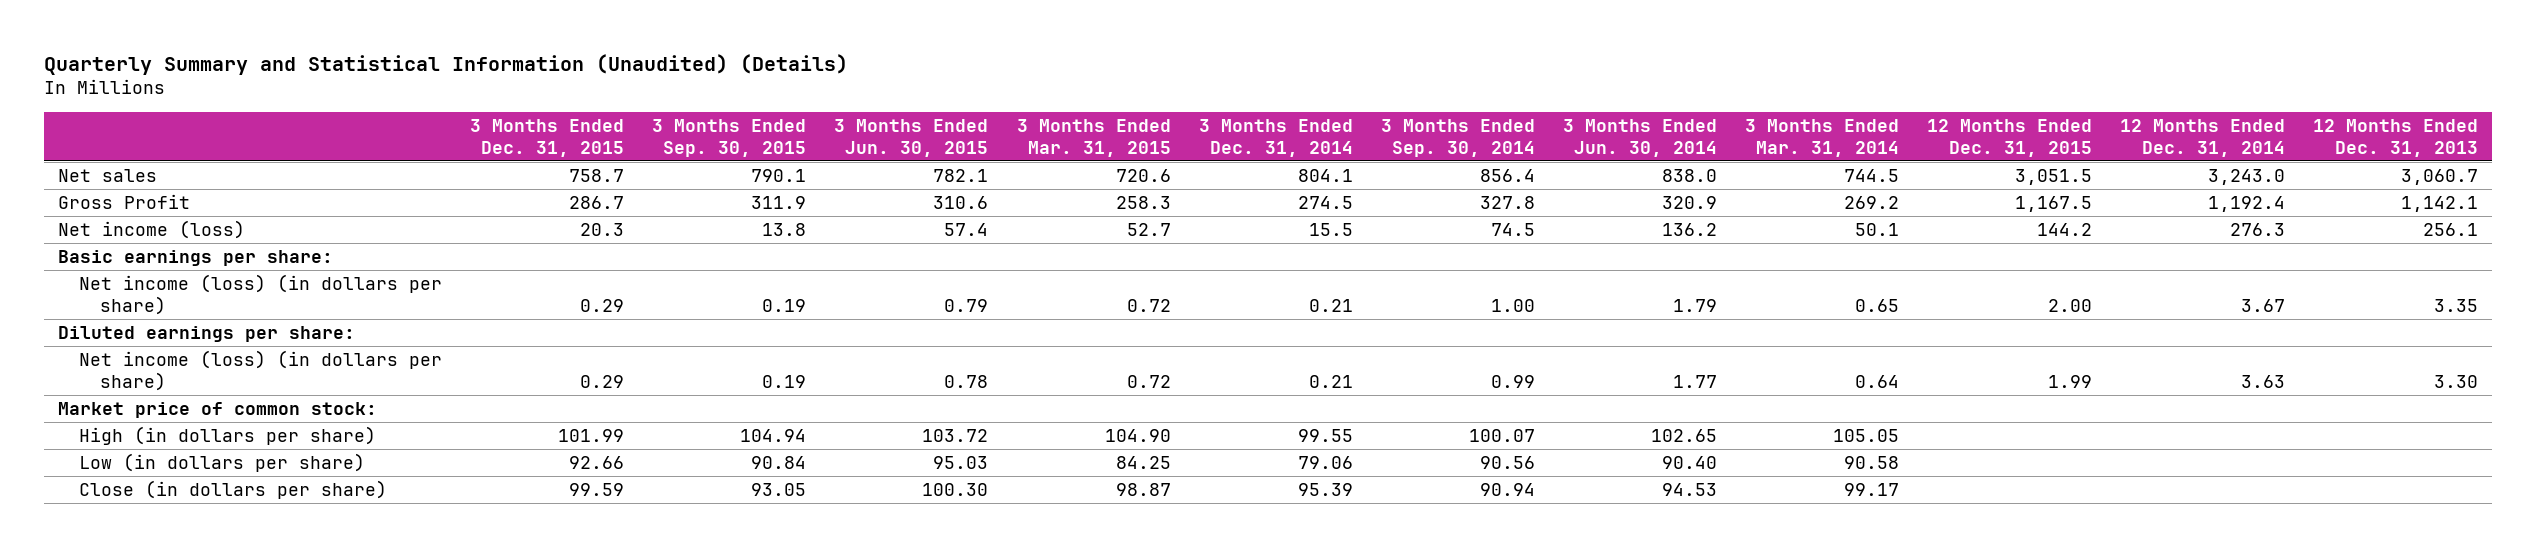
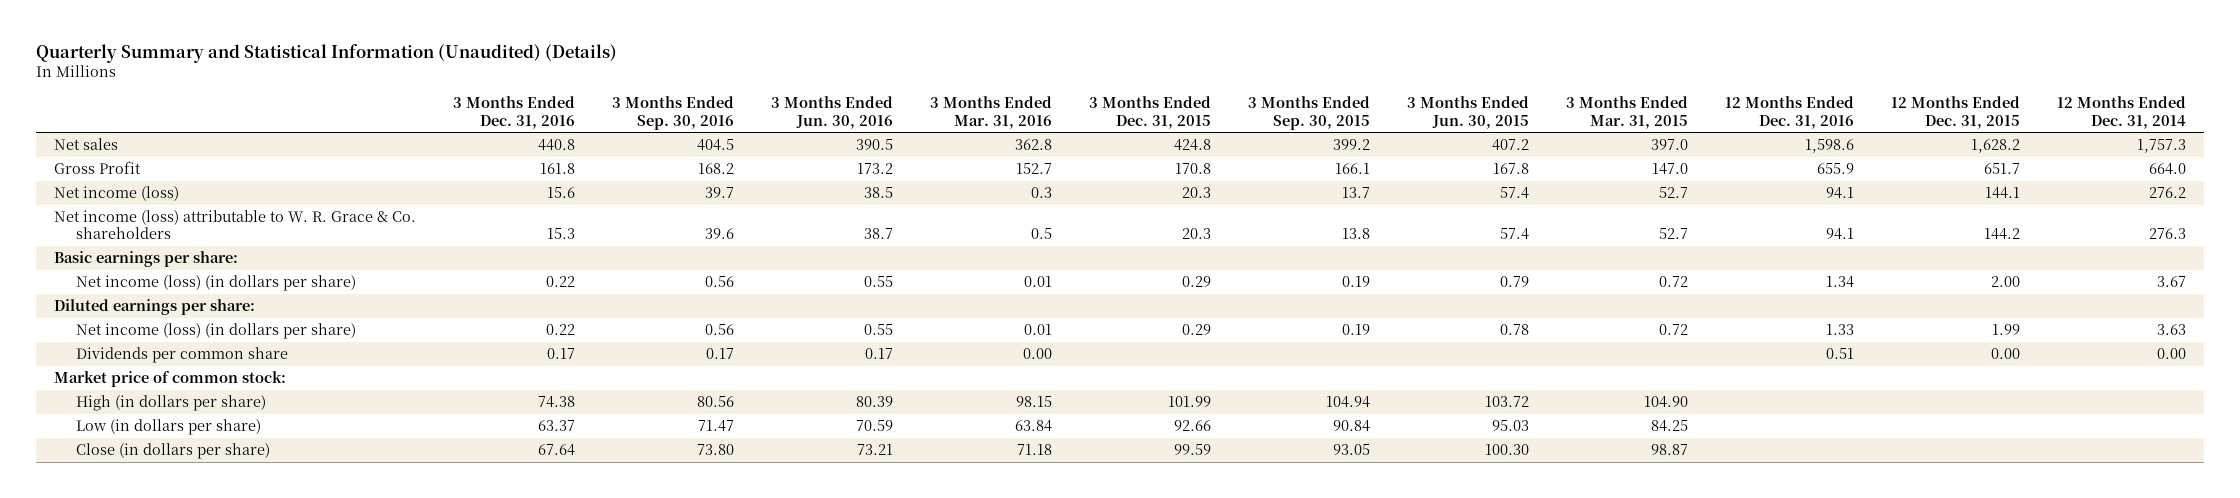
- | 3 Months Ended Dec. 31, 2015 | 3 Months Ended Sep. 30, 2015 | 3 Months Ended Jun. 30, 2015 | 3 Months Ended Mar. 31, 2015 | 3 Months Ended Dec. 31, 2014 | 3 Months Ended Sep. 30, 2014 | 3 Months Ended Jun. 30, 2014 | 3 Months Ended Mar. 31, 2014 | 12 Months Ended Dec. 31, 2015 | 12 Months Ended Dec. 31, 2014 | 12 Months Ended Dec. 31, 2013
+ | 3 Months Ended Dec. 31, 2016 | 3 Months Ended Sep. 30, 2016 | 3 Months Ended Jun. 30, 2016 | 3 Months Ended Mar. 31, 2016 | 3 Months Ended Dec. 31, 2015 | 3 Months Ended Sep. 30, 2015 | 3 Months Ended Jun. 30, 2015 | 3 Months Ended Mar. 31, 2015 | 12 Months Ended Dec. 31, 2016 | 12 Months Ended Dec. 31, 2015 | 12 Months Ended Dec. 31, 2014
- Net sales | 758.7 | 790.1 | 782.1 | 720.6 | 804.1 | 856.4 | 838.0 | 744.5 | 3,051.5 | 3,243.0 | 3,060.7
- Gross Profit | 286.7 | 311.9 | 310.6 | 258.3 | 274.5 | 327.8 | 320.9 | 269.2 | 1,167.5 | 1,192.4 | 1,142.1
- Net income (loss) | 20.3 | 13.8 | 57.4 | 52.7 | 15.5 | 74.5 | 136.2 | 50.1 | 144.2 | 276.3 | 256.1
+ Net sales | 440.8 | 404.5 | 390.5 | 362.8 | 424.8 | 399.2 | 407.2 | 397.0 | 1,598.6 | 1,628.2 | 1,757.3
+ Gross Profit | 161.8 | 168.2 | 173.2 | 152.7 | 170.8 | 166.1 | 167.8 | 147.0 | 655.9 | 651.7 | 664.0
+ Net income (loss) | 15.6 | 39.7 | 38.5 | 0.3 | 20.3 | 13.7 | 57.4 | 52.7 | 94.1 | 144.1 | 276.2
+ Net income (loss) attributable to W. R. Grace & Co. shareholders | 15.3 | 39.6 | 38.7 | 0.5 | 20.3 | 13.8 | 57.4 | 52.7 | 94.1 | 144.2 | 276.3
+ Dividends per common share | 0.17 | 0.17 | 0.17 | 0.00 | | | | | 0.51 | 0.00 | 0.00

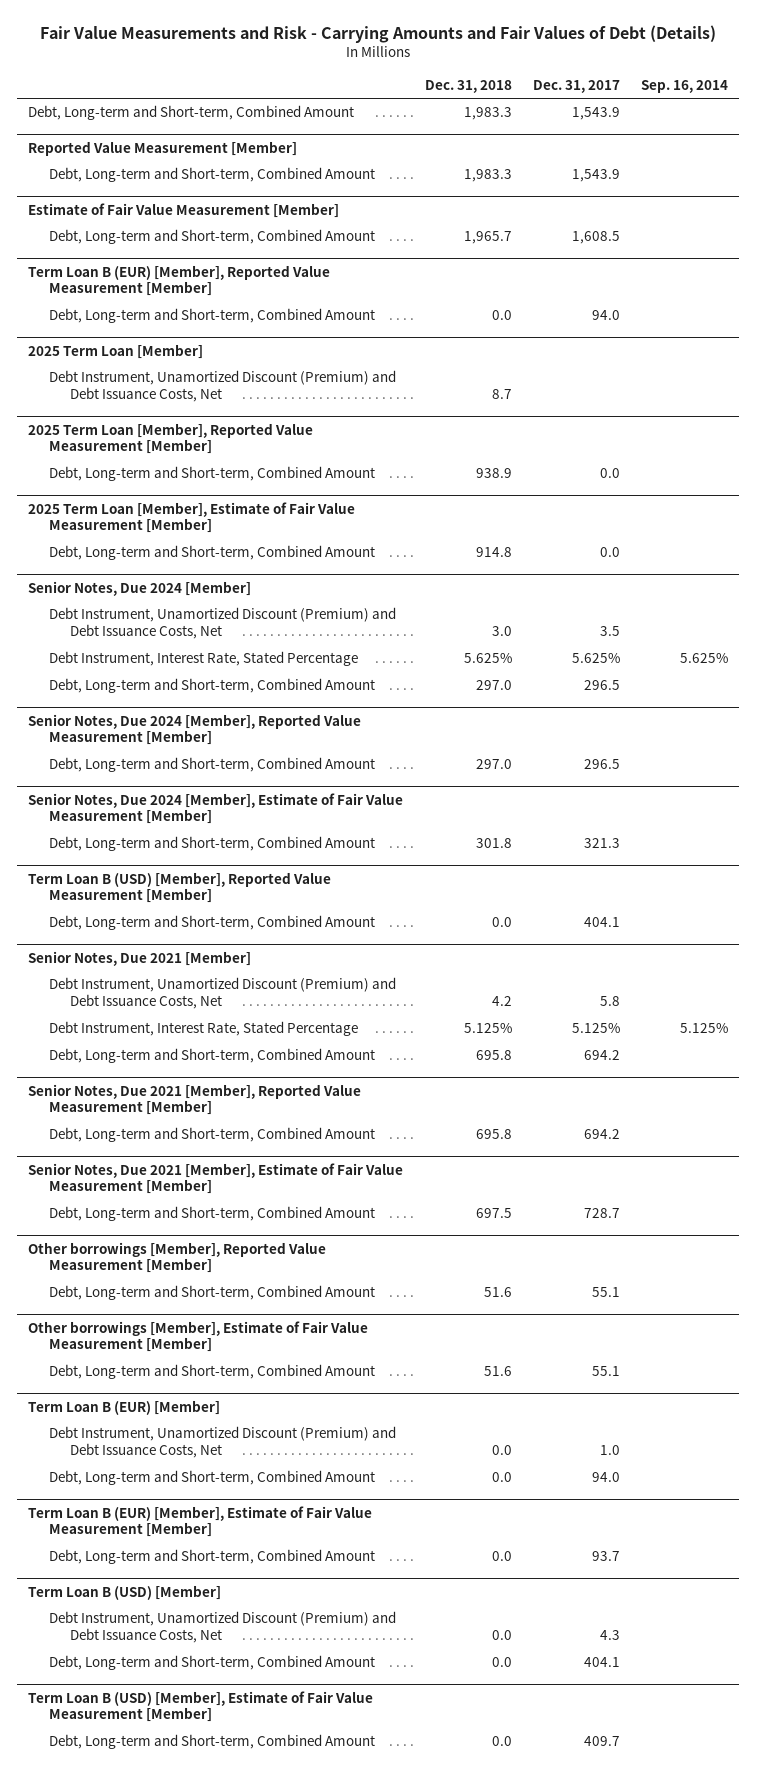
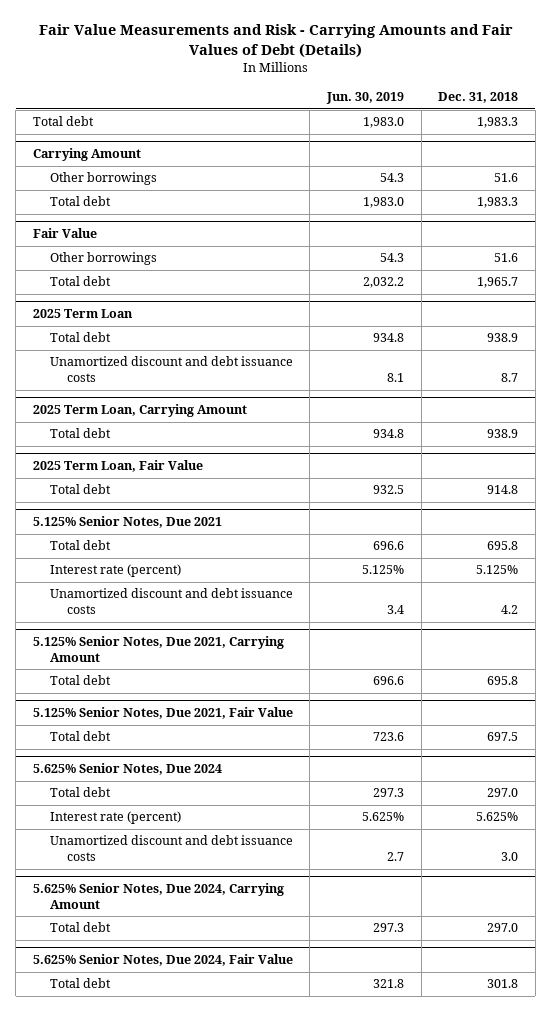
- | Dec. 31, 2018 | Dec. 31, 2017 | Sep. 16, 2014
+ | Jun. 30, 2019 | Dec. 31, 2018
- Debt, Long-term and Short-term, Combined Amount | 1,983.3 | 1,543.9 |
- Reported Value Measurement [Member]
- Debt, Long-term and Short-term, Combined Amount | 1,983.3 | 1,543.9 |
- Estimate of Fair Value Measurement [Member]
- Debt, Long-term and Short-term, Combined Amount | 1,965.7 | 1,608.5 |
- Term Loan B (EUR) [Member], Reported Value Measurement [Member]
- Debt, Long-term and Short-term, Combined Amount | 0.0 | 94.0 |
- 2025 Term Loan [Member]
- Debt Instrument, Unamortized Discount (Premium) and Debt Issuance Costs, Net | 8.7 | |
- 2025 Term Loan [Member], Reported Value Measurement [Member]
- Debt, Long-term and Short-term, Combined Amount | 938.9 | 0.0 |
- 2025 Term Loan [Member], Estimate of Fair Value Measurement [Member]
- Debt, Long-term and Short-term, Combined Amount | 914.8 | 0.0 |
- Senior Notes, Due 2024 [Member]
- Debt Instrument, Unamortized Discount (Premium) and Debt Issuance Costs, Net | 3.0 | 3.5 |
- Debt Instrument, Interest Rate, Stated Percentage | 5.625% | 5.625% | 5.625%
- Debt, Long-term and Short-term, Combined Amount | 297.0 | 296.5 |
- Senior Notes, Due 2024 [Member], Reported Value Measurement [Member]
- Debt, Long-term and Short-term, Combined Amount | 297.0 | 296.5 |
- Senior Notes, Due 2024 [Member], Estimate of Fair Value Measurement [Member]
- Debt, Long-term and Short-term, Combined Amount | 301.8 | 321.3 |
- Term Loan B (USD) [Member], Reported Value Measurement [Member]
- Debt, Long-term and Short-term, Combined Amount | 0.0 | 404.1 |
- Senior Notes, Due 2021 [Member]
- Debt Instrument, Unamortized Discount (Premium) and Debt Issuance Costs, Net | 4.2 | 5.8 |
- Debt Instrument, Interest Rate, Stated Percentage | 5.125% | 5.125% | 5.125%
- Debt, Long-term and Short-term, Combined Amount | 695.8 | 694.2 |
- Senior Notes, Due 2021 [Member], Reported Value Measurement [Member]
- Debt, Long-term and Short-term, Combined Amount | 695.8 | 694.2 |
- Senior Notes, Due 2021 [Member], Estimate of Fair Value Measurement [Member]
- Debt, Long-term and Short-term, Combined Amount | 697.5 | 728.7 |
- Other borrowings [Member], Reported Value Measurement [Member]
- Debt, Long-term and Short-term, Combined Amount | 51.6 | 55.1 |
- Other borrowings [Member], Estimate of Fair Value Measurement [Member]
- Debt, Long-term and Short-term, Combined Amount | 51.6 | 55.1 |
- Term Loan B (EUR) [Member]
- Debt Instrument, Unamortized Discount (Premium) and Debt Issuance Costs, Net | 0.0 | 1.0 |
- Debt, Long-term and Short-term, Combined Amount | 0.0 | 94.0 |
- Term Loan B (EUR) [Member], Estimate of Fair Value Measurement [Member]
- Debt, Long-term and Short-term, Combined Amount | 0.0 | 93.7 |
- Term Loan B (USD) [Member]
- Debt Instrument, Unamortized Discount (Premium) and Debt Issuance Costs, Net | 0.0 | 4.3 |
- Debt, Long-term and Short-term, Combined Amount | 0.0 | 404.1 |
- Term Loan B (USD) [Member], Estimate of Fair Value Measurement [Member]
- Debt, Long-term and Short-term, Combined Amount | 0.0 | 409.7 |
+ Total debt | 1,983.0 | 1,983.3
+ Carrying Amount
+ Other borrowings | 54.3 | 51.6
+ Total debt | 1,983.0 | 1,983.3
+ Fair Value
+ Other borrowings | 54.3 | 51.6
+ Total debt | 2,032.2 | 1,965.7
+ 2025 Term Loan
+ Total debt | 934.8 | 938.9
+ Unamortized discount and debt issuance costs | 8.1 | 8.7
+ 2025 Term Loan, Carrying Amount
+ Total debt | 934.8 | 938.9
+ 2025 Term Loan, Fair Value
+ Total debt | 932.5 | 914.8
+ 5.125% Senior Notes, Due 2021
+ Total debt | 696.6 | 695.8
+ Interest rate (percent) | 5.125% | 5.125%
+ Unamortized discount and debt issuance costs | 3.4 | 4.2
+ 5.125% Senior Notes, Due 2021, Carrying Amount
+ Total debt | 696.6 | 695.8
+ 5.125% Senior Notes, Due 2021, Fair Value
+ Total debt | 723.6 | 697.5
+ 5.625% Senior Notes, Due 2024
+ Total debt | 297.3 | 297.0
+ Interest rate (percent) | 5.625% | 5.625%
+ Unamortized discount and debt issuance costs | 2.7 | 3.0
+ 5.625% Senior Notes, Due 2024, Carrying Amount
+ Total debt | 297.3 | 297.0
+ 5.625% Senior Notes, Due 2024, Fair Value
+ Total debt | 321.8 | 301.8

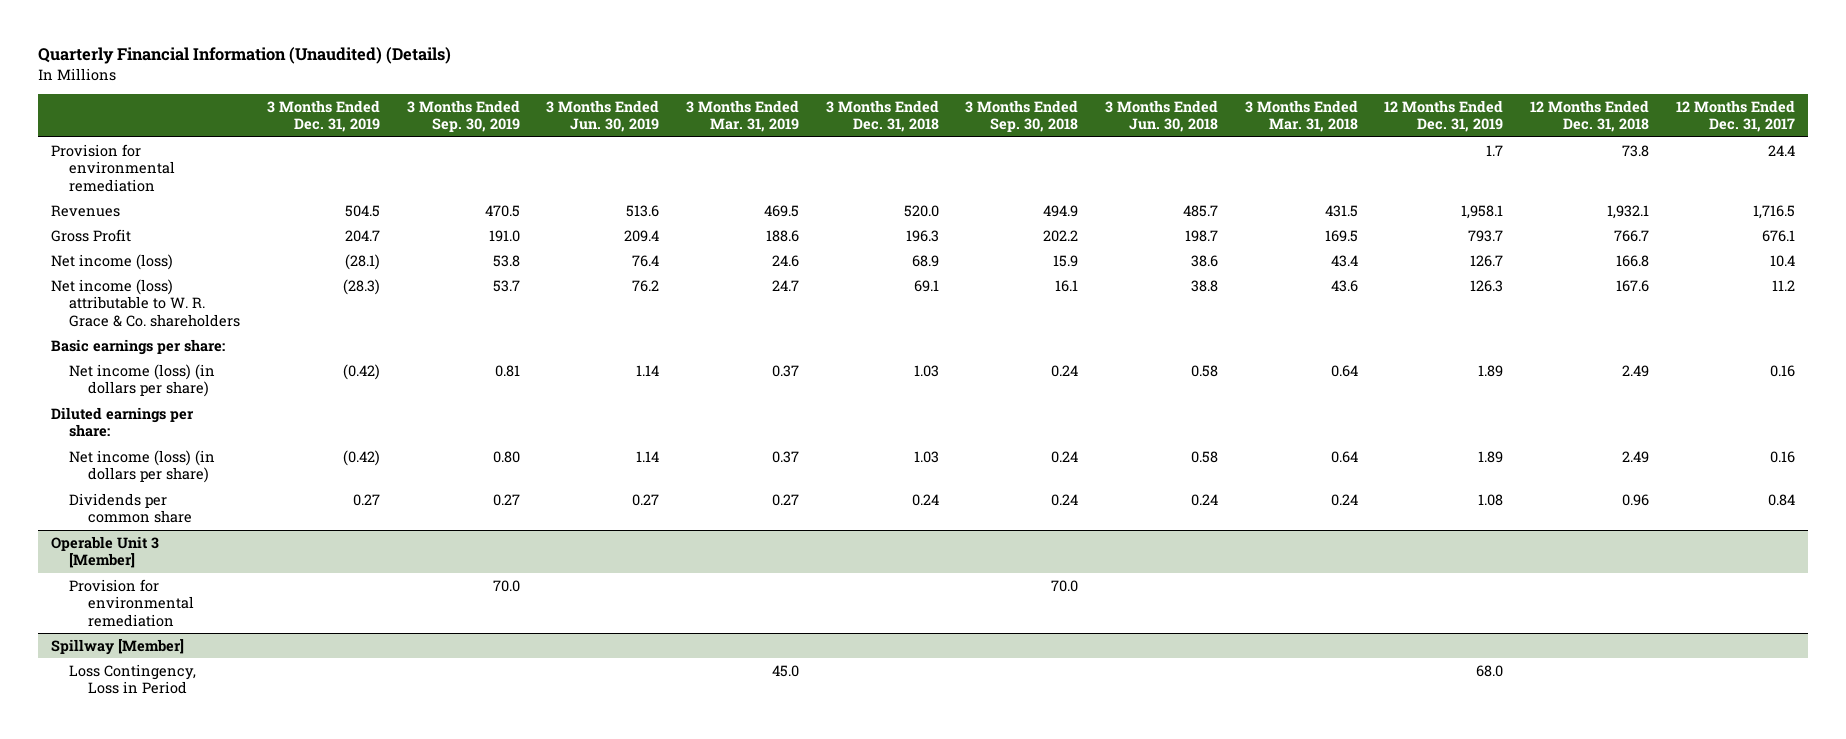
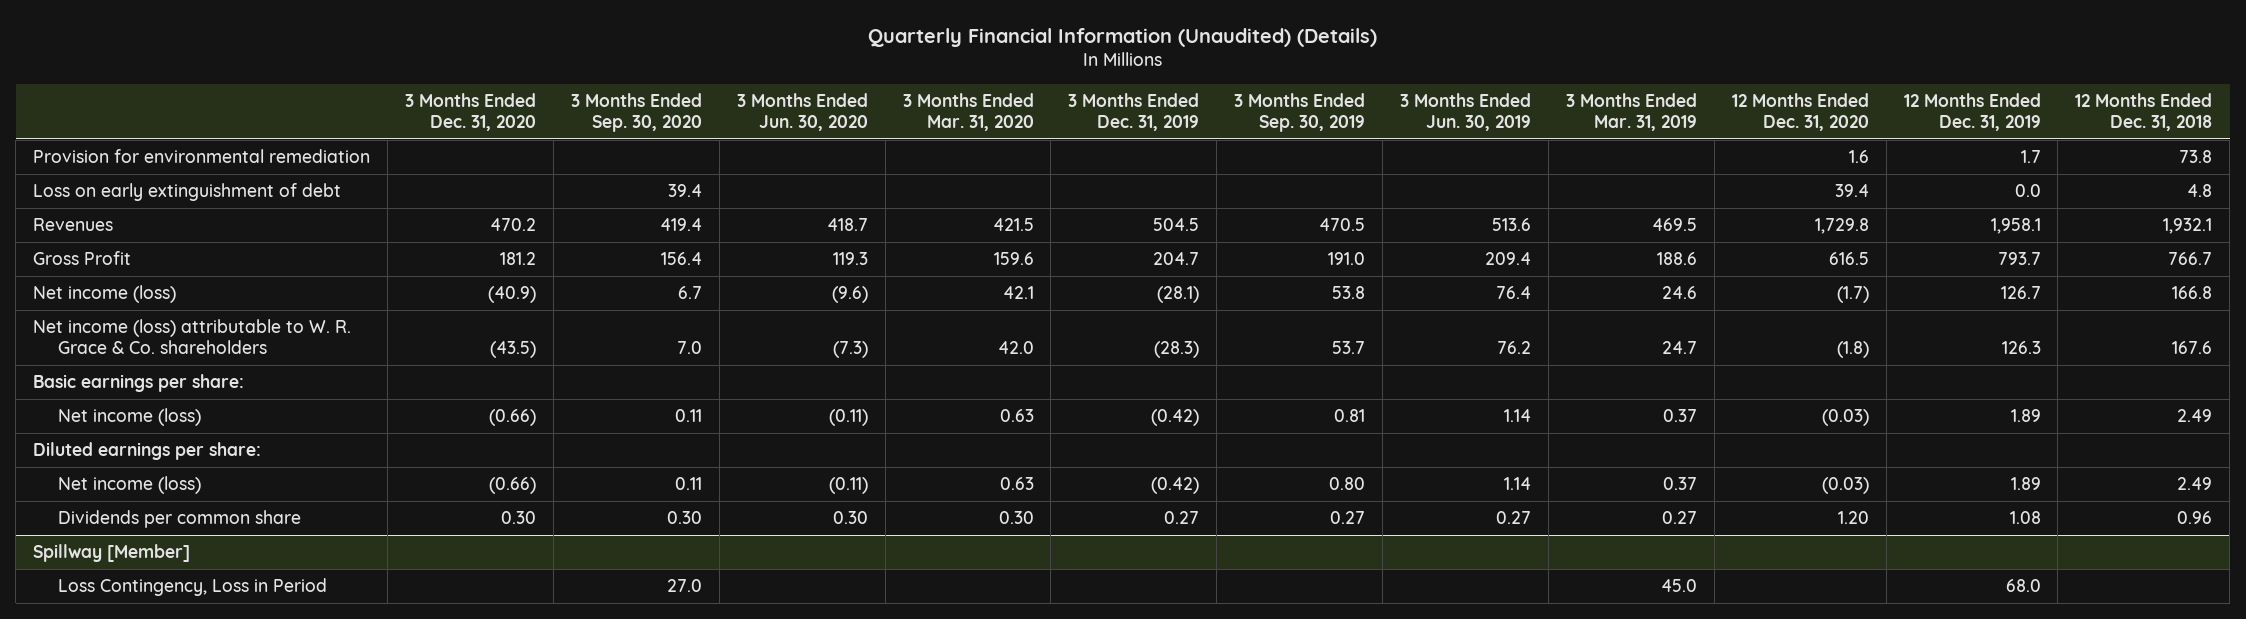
- | 3 Months Ended Dec. 31, 2019 | 3 Months Ended Sep. 30, 2019 | 3 Months Ended Jun. 30, 2019 | 3 Months Ended Mar. 31, 2019 | 3 Months Ended Dec. 31, 2018 | 3 Months Ended Sep. 30, 2018 | 3 Months Ended Jun. 30, 2018 | 3 Months Ended Mar. 31, 2018 | 12 Months Ended Dec. 31, 2019 | 12 Months Ended Dec. 31, 2018 | 12 Months Ended Dec. 31, 2017
+ | 3 Months Ended Dec. 31, 2020 | 3 Months Ended Sep. 30, 2020 | 3 Months Ended Jun. 30, 2020 | 3 Months Ended Mar. 31, 2020 | 3 Months Ended Dec. 31, 2019 | 3 Months Ended Sep. 30, 2019 | 3 Months Ended Jun. 30, 2019 | 3 Months Ended Mar. 31, 2019 | 12 Months Ended Dec. 31, 2020 | 12 Months Ended Dec. 31, 2019 | 12 Months Ended Dec. 31, 2018
+ Loss on early extinguishment of debt | | 39.4 | | | | | | | 39.4 | 0.0 | 4.8
- Net income (loss) (in dollars per share) | (0.42) | 0.81 | 1.14 | 0.37 | 1.03 | 0.24 | 0.58 | 0.64 | 1.89 | 2.49 | 0.16
+ Net income (loss) | (0.66) | 0.11 | (0.11) | 0.63 | (0.42) | 0.81 | 1.14 | 0.37 | (0.03) | 1.89 | 2.49
- Net income (loss) (in dollars per share) | (0.42) | 0.80 | 1.14 | 0.37 | 1.03 | 0.24 | 0.58 | 0.64 | 1.89 | 2.49 | 0.16
+ Net income (loss) | (0.66) | 0.11 | (0.11) | 0.63 | (0.42) | 0.80 | 1.14 | 0.37 | (0.03) | 1.89 | 2.49
- Operable Unit 3 [Member]
- Provision for environmental remediation | | 70.0 | | | | 70.0 | | | | |

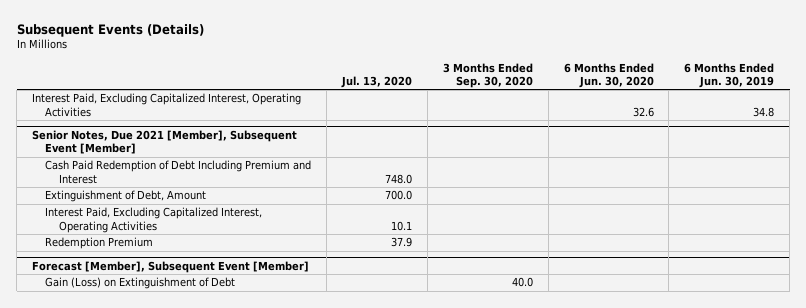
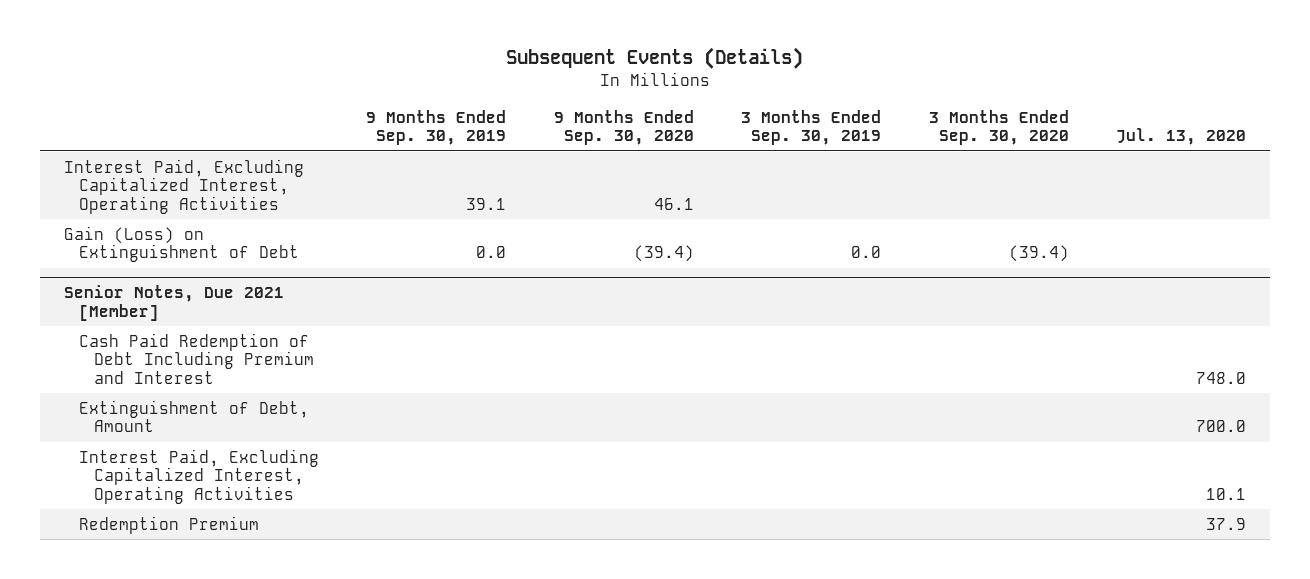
- | Jul. 13, 2020 | 3 Months Ended Sep. 30, 2020 | 6 Months Ended Jun. 30, 2020 | 6 Months Ended Jun. 30, 2019
+ | 9 Months Ended Sep. 30, 2019 | 9 Months Ended Sep. 30, 2020 | 3 Months Ended Sep. 30, 2019 | 3 Months Ended Sep. 30, 2020 | Jul. 13, 2020
- Senior Notes, Due 2021 [Member], Subsequent Event [Member]
+ Gain (Loss) on Extinguishment of Debt | 0.0 | (39.4) | 0.0 | (39.4) |
+ Senior Notes, Due 2021 [Member]
- Forecast [Member], Subsequent Event [Member]
- Gain (Loss) on Extinguishment of Debt | | 40.0 | |

